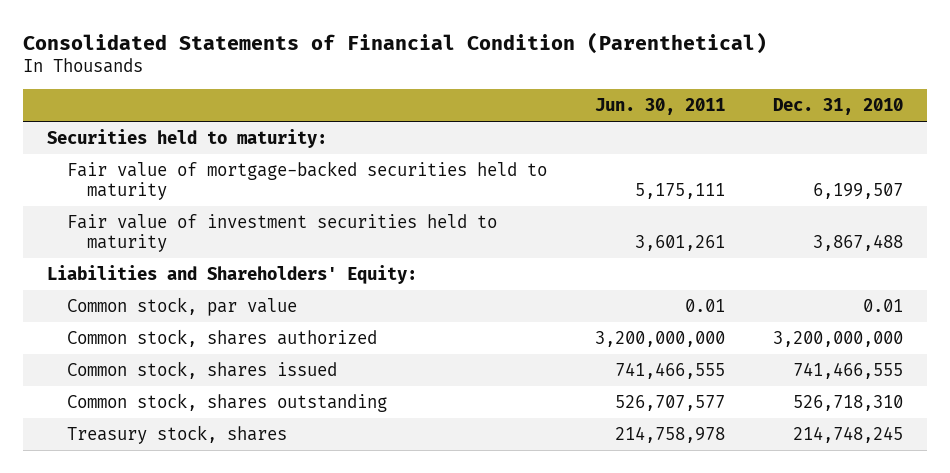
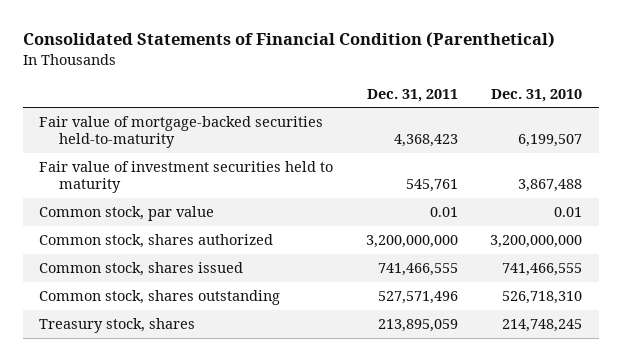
- | Jun. 30, 2011 | Dec. 31, 2010
+ | Dec. 31, 2011 | Dec. 31, 2010
- Securities held to maturity:
- Fair value of mortgage-backed securities held to maturity | 5,175,111 | 6,199,507
+ Fair value of mortgage-backed securities held-to-maturity | 4,368,423 | 6,199,507
- Liabilities and Shareholders' Equity:

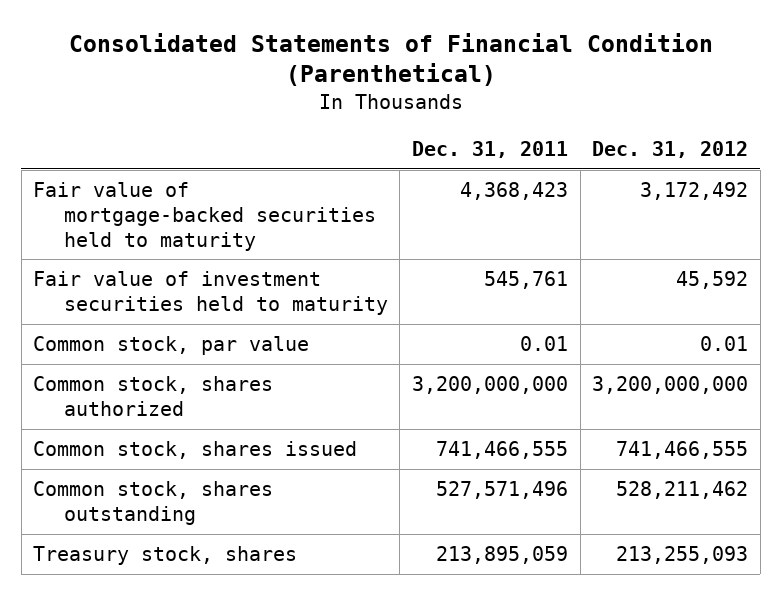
- | Dec. 31, 2011 | Dec. 31, 2010
+ | Dec. 31, 2011 | Dec. 31, 2012
- Fair value of mortgage-backed securities held-to-maturity | 4,368,423 | 6,199,507
+ Fair value of mortgage-backed securities held to maturity | 4,368,423 | 3,172,492

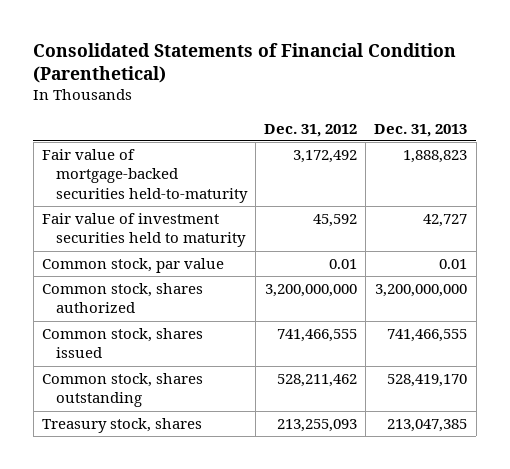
- | Dec. 31, 2011 | Dec. 31, 2012
+ | Dec. 31, 2012 | Dec. 31, 2013
- Fair value of mortgage-backed securities held to maturity | 4,368,423 | 3,172,492
+ Fair value of mortgage-backed securities held-to-maturity | 3,172,492 | 1,888,823

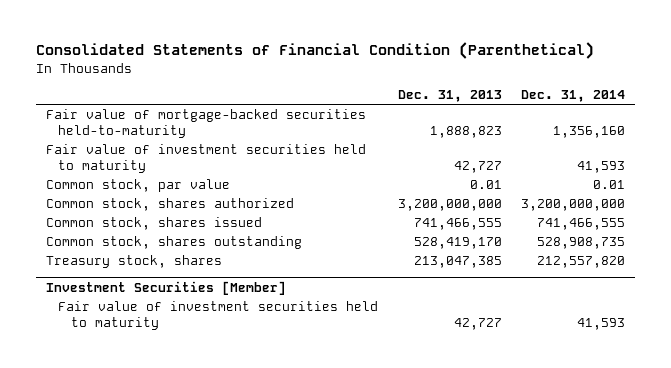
- | Dec. 31, 2012 | Dec. 31, 2013
+ | Dec. 31, 2013 | Dec. 31, 2014
+ Investment Securities [Member]
+ Fair value of investment securities held to maturity | 42,727 | 41,593

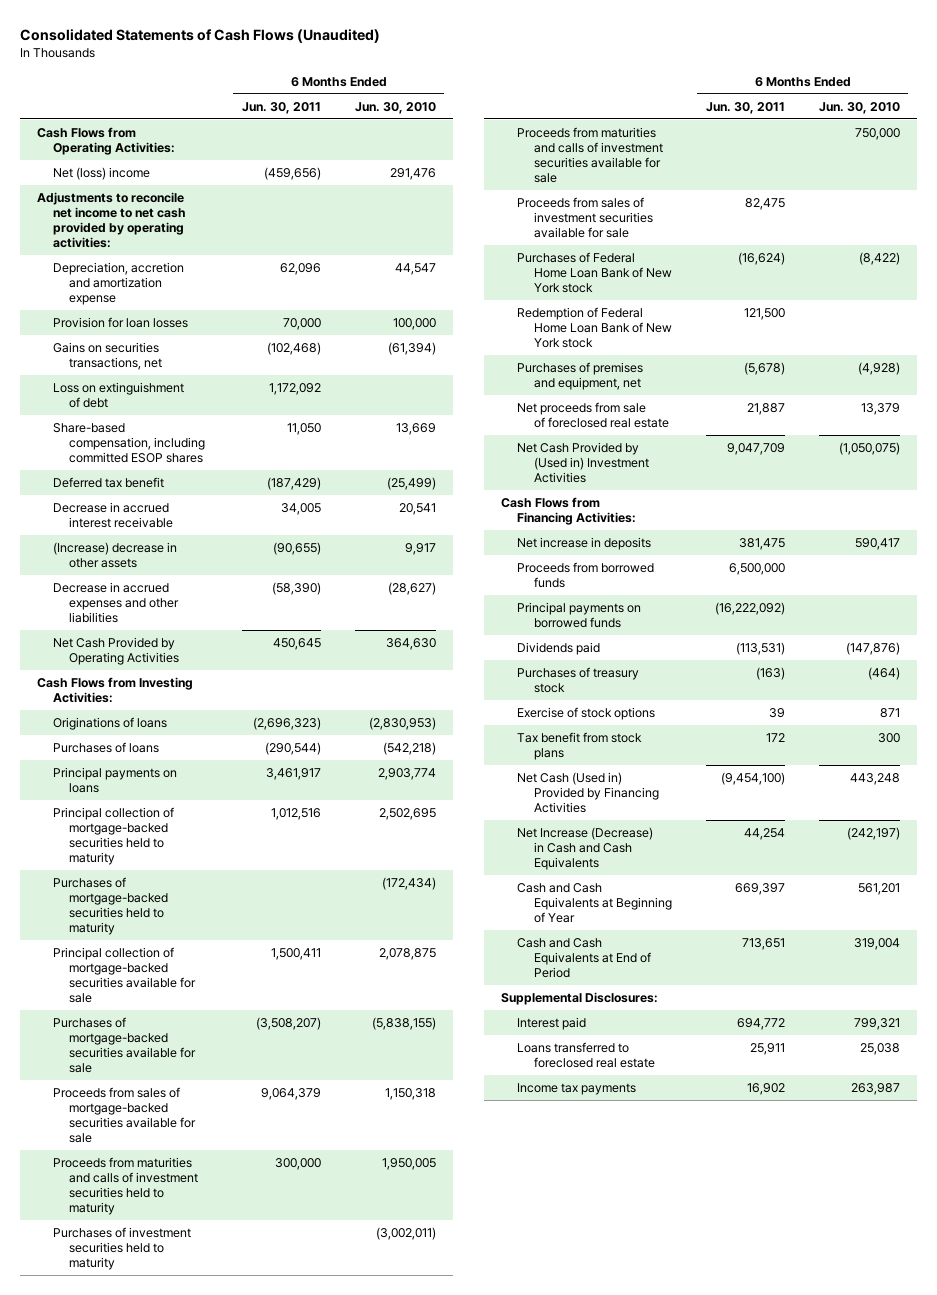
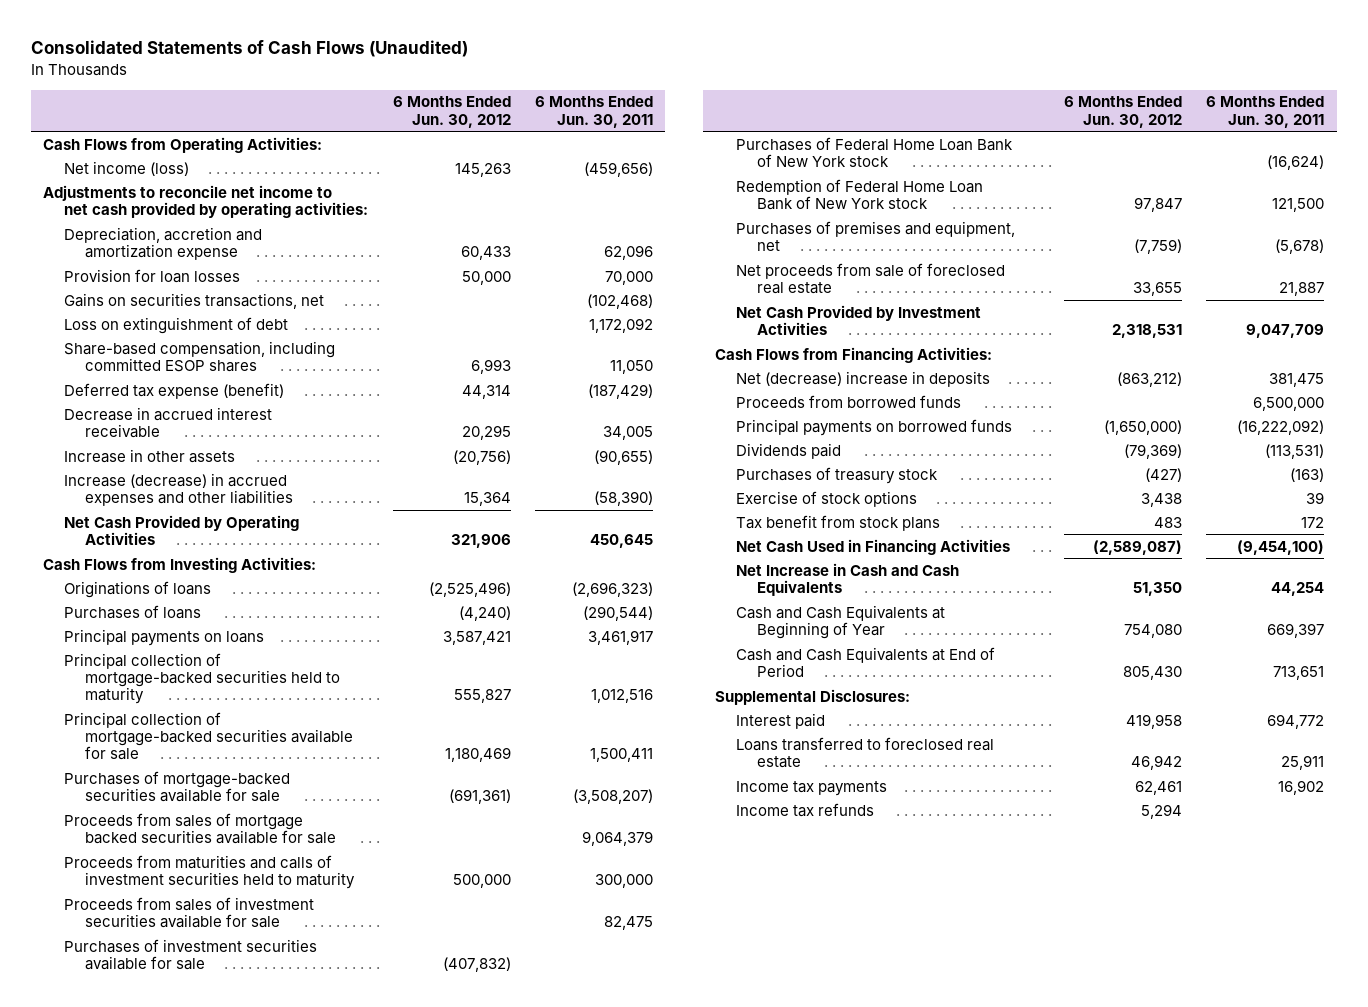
- | 6 Months Ended Jun. 30, 2011 | 6 Months Ended Jun. 30, 2010
+ | 6 Months Ended Jun. 30, 2012 | 6 Months Ended Jun. 30, 2011
- Net (loss) income | (459,656) | 291,476
+ Net income (loss) | 145,263 | (459,656)
- Deferred tax benefit | (187,429) | (25,499)
+ Deferred tax expense (benefit) | 44,314 | (187,429)
- (Increase) decrease in other assets | (90,655) | 9,917
- Decrease in accrued expenses and other liabilities | (58,390) | (28,627)
+ Increase in other assets | (20,756) | (90,655)
+ Increase (decrease) in accrued expenses and other liabilities | 15,364 | (58,390)
- Purchases of mortgage-backed securities held to maturity | | (172,434)
- Proceeds from sales of mortgage-backed securities available for sale | 9,064,379 | 1,150,318
+ Proceeds from sales of mortgage backed securities available for sale | | 9,064,379
- Purchases of investment securities held to maturity | | (3,002,011)
- Proceeds from maturities and calls of investment securities available for sale | | 750,000
+ Purchases of investment securities available for sale | (407,832) |
- Net Cash Provided by (Used in) Investment Activities | 9,047,709 | (1,050,075)
+ Net Cash Provided by Investment Activities | 2,318,531 | 9,047,709
- Net increase in deposits | 381,475 | 590,417
+ Net (decrease) increase in deposits | (863,212) | 381,475
- Net Cash (Used in) Provided by Financing Activities | (9,454,100) | 443,248
- Net Increase (Decrease) in Cash and Cash Equivalents | 44,254 | (242,197)
+ Net Cash Used in Financing Activities | (2,589,087) | (9,454,100)
+ Net Increase in Cash and Cash Equivalents | 51,350 | 44,254
+ Income tax refunds | 5,294 |

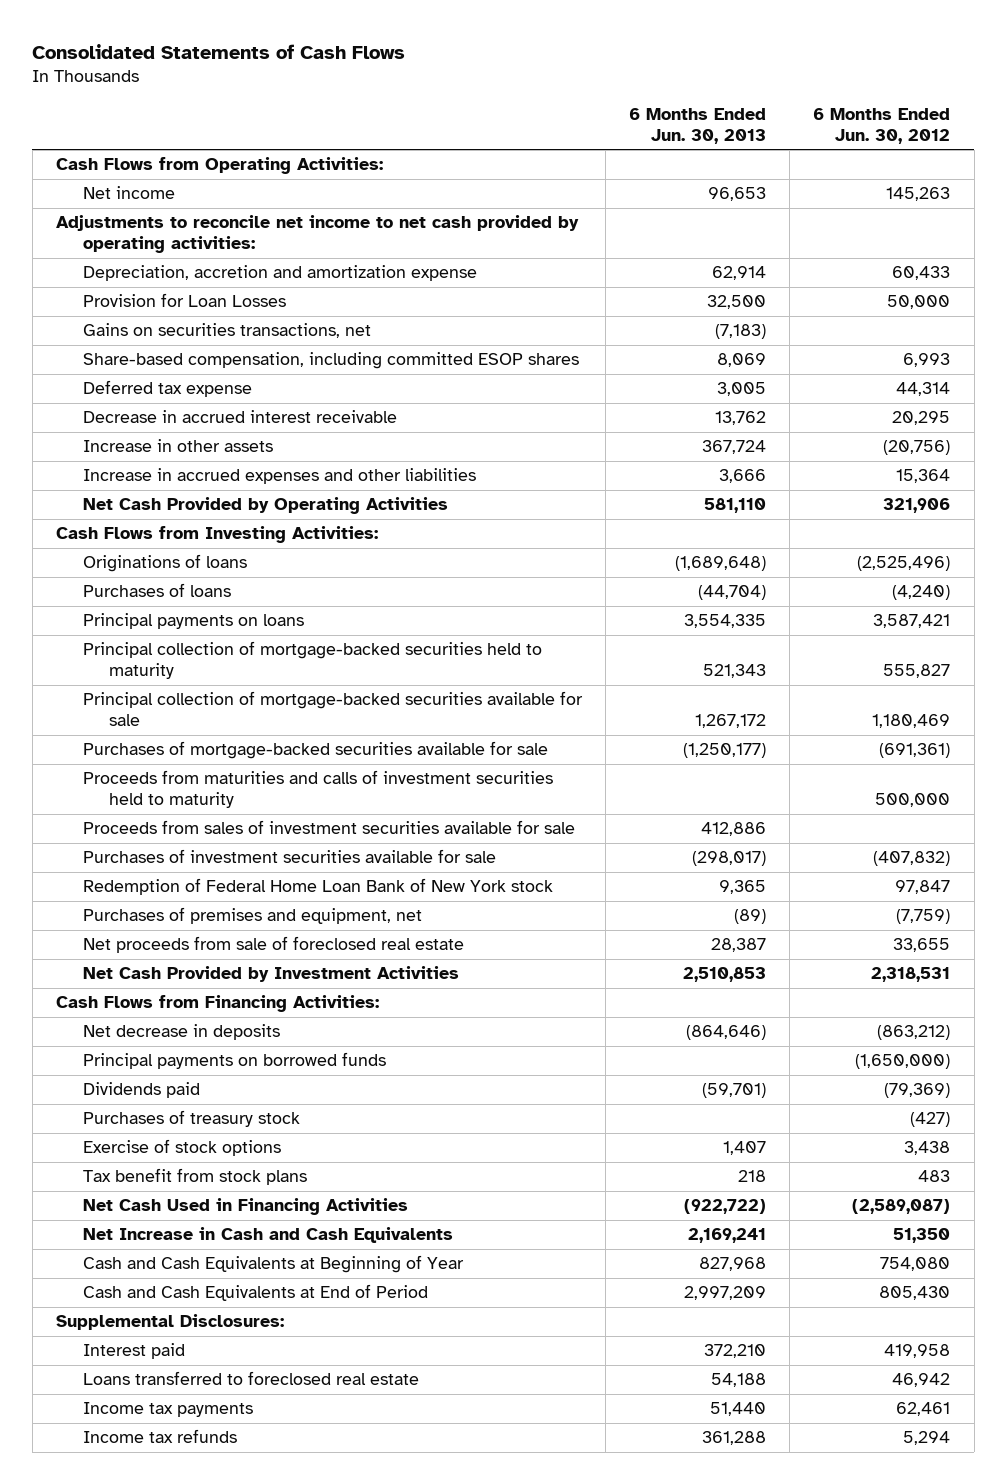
- Consolidated Statements of Cash Flows (Unaudited)
+ Consolidated Statements of Cash Flows
- | 6 Months Ended Jun. 30, 2012 | 6 Months Ended Jun. 30, 2011
+ | 6 Months Ended Jun. 30, 2013 | 6 Months Ended Jun. 30, 2012
- Net income (loss) | 145,263 | (459,656)
+ Net income | 96,653 | 145,263
- Provision for loan losses | 50,000 | 70,000
+ Provision for Loan Losses | 32,500 | 50,000
- Loss on extinguishment of debt | | 1,172,092
- Deferred tax expense (benefit) | 44,314 | (187,429)
+ Deferred tax expense | 3,005 | 44,314
- Increase (decrease) in accrued expenses and other liabilities | 15,364 | (58,390)
+ Increase in accrued expenses and other liabilities | 3,666 | 15,364
- Proceeds from sales of mortgage backed securities available for sale | | 9,064,379
- Purchases of Federal Home Loan Bank of New York stock | | (16,624)
- Net (decrease) increase in deposits | (863,212) | 381,475
- Proceeds from borrowed funds | | 6,500,000
+ Net decrease in deposits | (864,646) | (863,212)

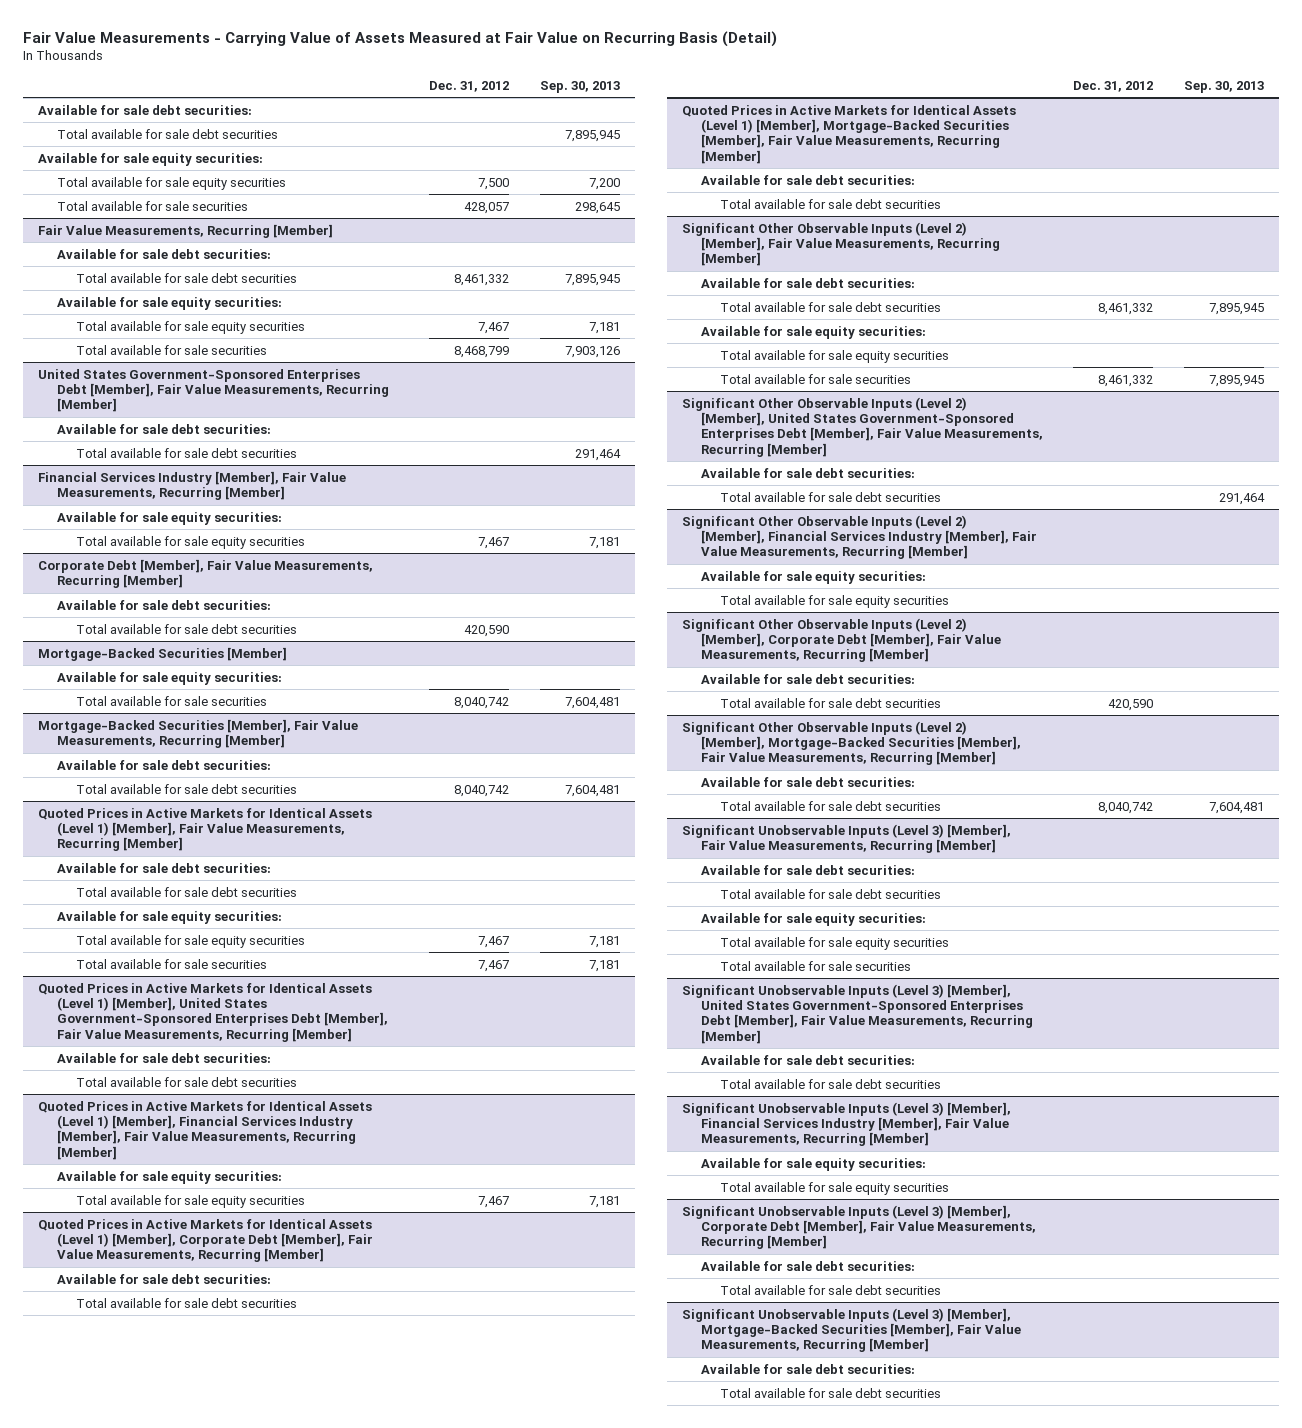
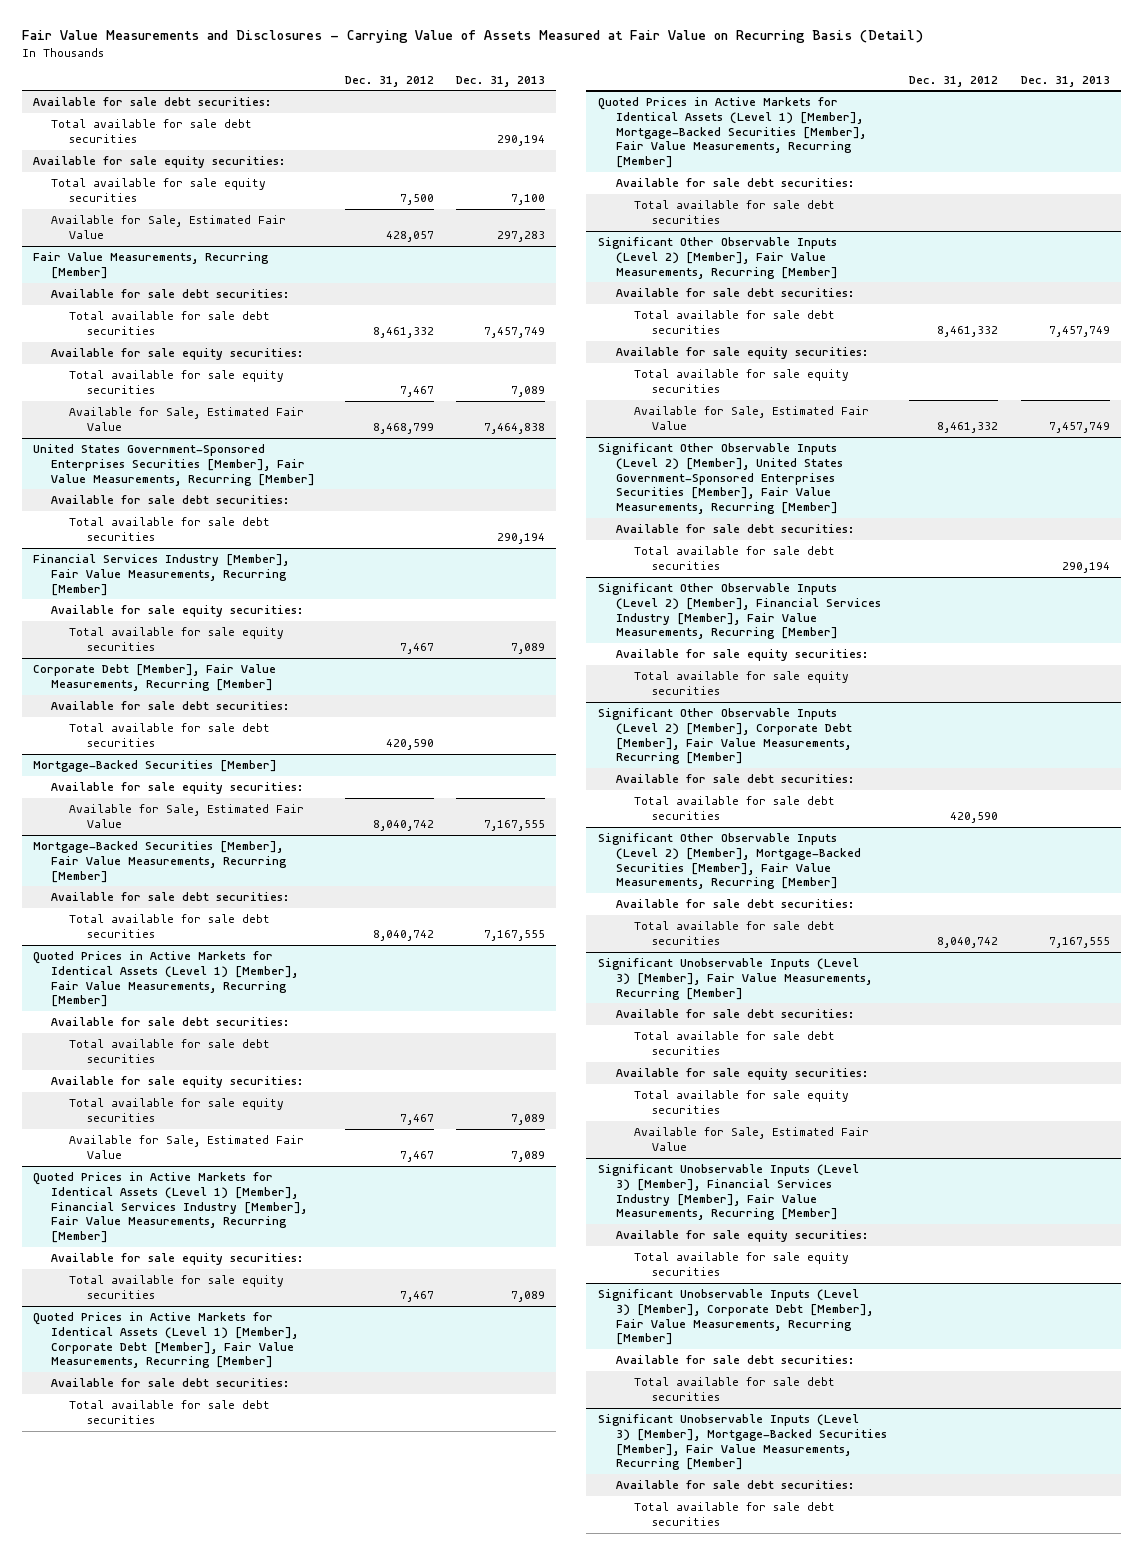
- Fair Value Measurements - Carrying Value of Assets Measured at Fair Value on Recurring Basis (Detail)
+ Fair Value Measurements and Disclosures - Carrying Value of Assets Measured at Fair Value on Recurring Basis (Detail)
- | Dec. 31, 2012 | Sep. 30, 2013
+ | Dec. 31, 2012 | Dec. 31, 2013
- Total available for sale securities | 428,057 | 298,645
+ Available for Sale, Estimated Fair Value | 428,057 | 297,283
@ Fair Value Measurements, Recurring [Member]
- Total available for sale securities | 8,468,799 | 7,903,126
- United States Government-Sponsored Enterprises Debt [Member], Fair Value Measurements, Recurring [Member]
@ Fair Value Measurements, Recurring [Member]
+ Available for Sale, Estimated Fair Value | 8,468,799 | 7,464,838
+ United States Government-Sponsored Enterprises Securities [Member], Fair Value Measurements, Recurring [Member]
@ Mortgage-Backed Securities [Member]
- Total available for sale securities | 8,040,742 | 7,604,481
+ Available for Sale, Estimated Fair Value | 8,040,742 | 7,167,555
@ Quoted Prices in Active Markets for Identical Assets (Level 1) [Member], Fair Value Measurements, Recurring [Member]
- Total available for sale securities | 7,467 | 7,181
- Quoted Prices in Active Markets for Identical Assets (Level 1) [Member], United States Government-Sponsored Enterprises Debt [Member], Fair Value Measurements, Recurring [Member]
- Available for sale debt securities:
- Total available for sale debt securities
@ Quoted Prices in Active Markets for Identical Assets (Level 1) [Member], Fair Value Measurements, Recurring [Member]
+ Available for Sale, Estimated Fair Value | 7,467 | 7,089
@ Significant Other Observable Inputs (Level 2) [Member], Fair Value Measurements, Recurring [Member]
- Total available for sale securities | 8,461,332 | 7,895,945
- Significant Other Observable Inputs (Level 2) [Member], United States Government-Sponsored Enterprises Debt [Member], Fair Value Measurements, Recurring [Member]
@ Significant Other Observable Inputs (Level 2) [Member], Fair Value Measurements, Recurring [Member]
+ Available for Sale, Estimated Fair Value | 8,461,332 | 7,457,749
+ Significant Other Observable Inputs (Level 2) [Member], United States Government-Sponsored Enterprises Securities [Member], Fair Value Measurements, Recurring [Member]
@ Significant Unobservable Inputs (Level 3) [Member], Fair Value Measurements, Recurring [Member]
- Total available for sale securities
- Significant Unobservable Inputs (Level 3) [Member], United States Government-Sponsored Enterprises Debt [Member], Fair Value Measurements, Recurring [Member]
- Available for sale debt securities:
- Total available for sale debt securities
@ Significant Unobservable Inputs (Level 3) [Member], Fair Value Measurements, Recurring [Member]
+ Available for Sale, Estimated Fair Value

